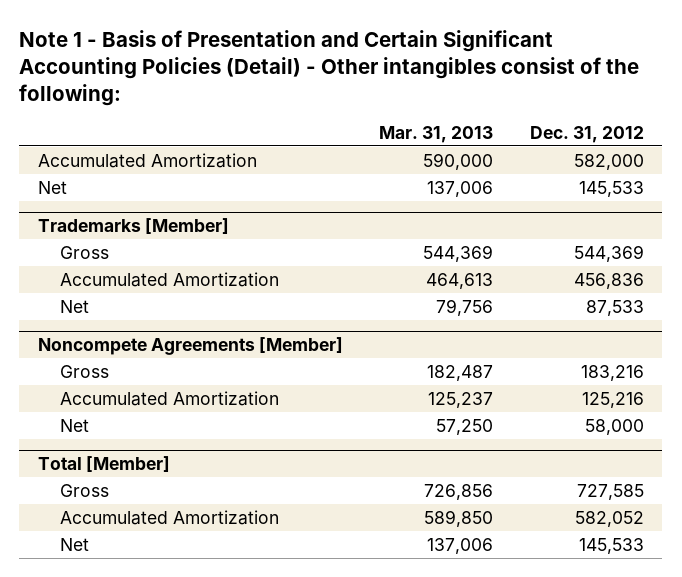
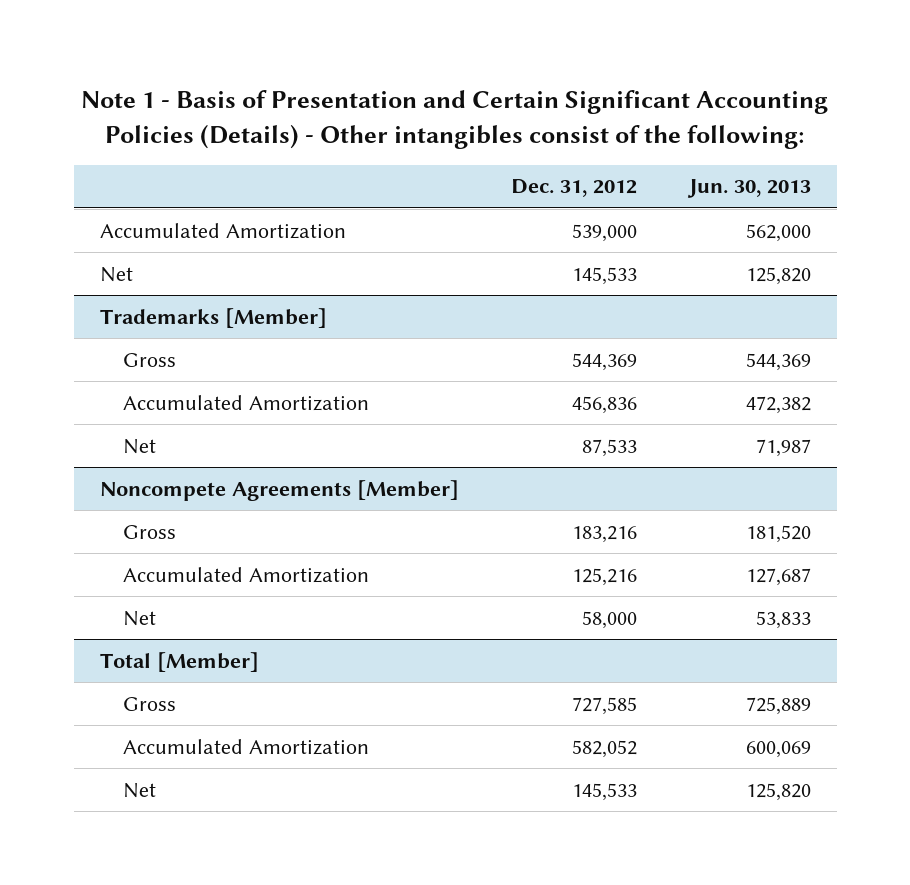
- Note 1 - Basis of Presentation and Certain Significant Accounting Policies (Detail) - Other intangibles consist of the following:
+ Note 1 - Basis of Presentation and Certain Significant Accounting Policies (Details) - Other intangibles consist of the following:
- | Mar. 31, 2013 | Dec. 31, 2012
+ | Dec. 31, 2012 | Jun. 30, 2013
- Accumulated Amortization | 590,000 | 582,000
+ Accumulated Amortization | 539,000 | 562,000

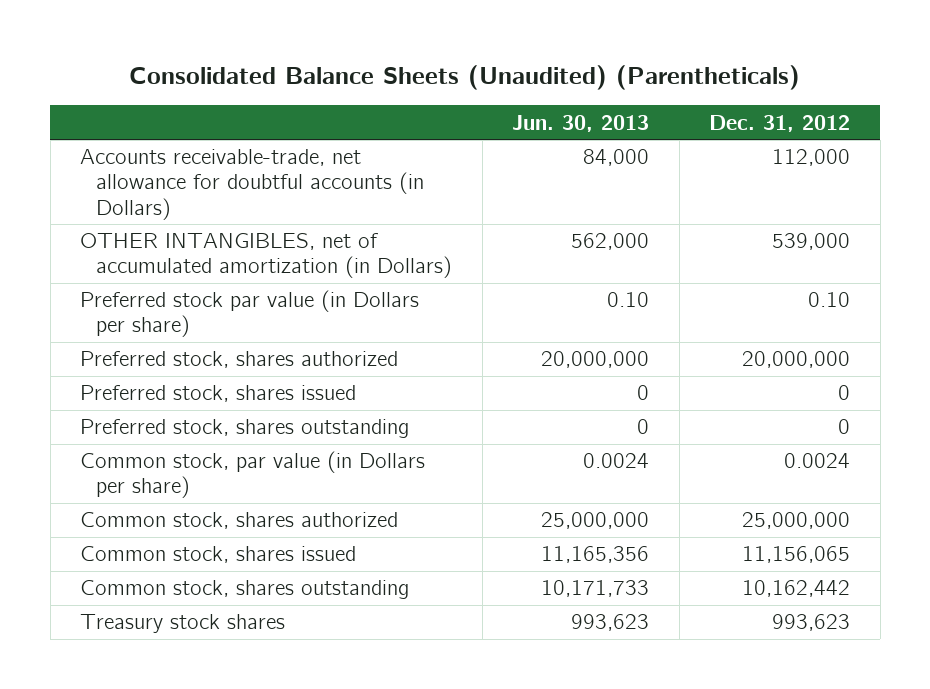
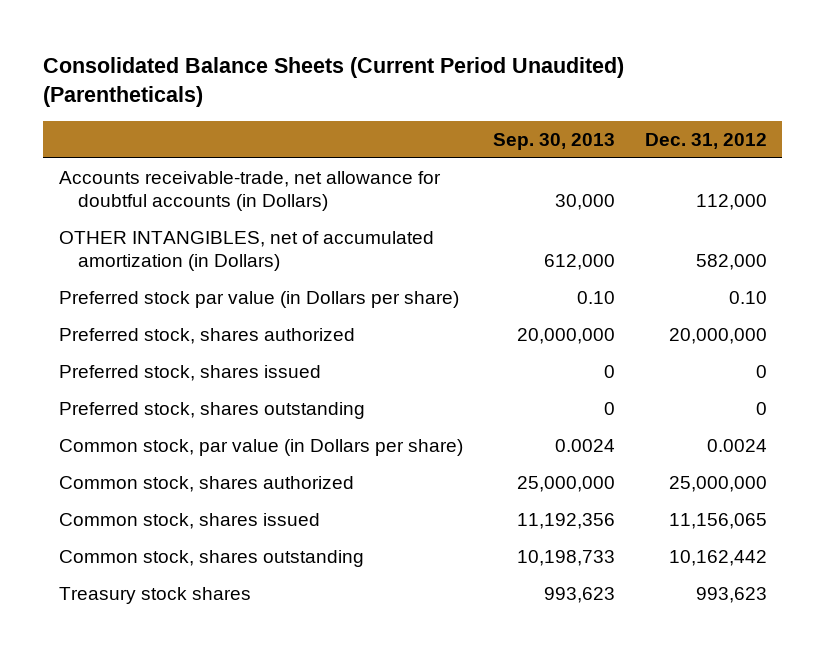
- Consolidated Balance Sheets (Unaudited) (Parentheticals)
+ Consolidated Balance Sheets (Current Period Unaudited) (Parentheticals)
- | Jun. 30, 2013 | Dec. 31, 2012
+ | Sep. 30, 2013 | Dec. 31, 2012
- OTHER INTANGIBLES, net of accumulated amortization (in Dollars) | 562,000 | 539,000
+ OTHER INTANGIBLES, net of accumulated amortization (in Dollars) | 612,000 | 582,000

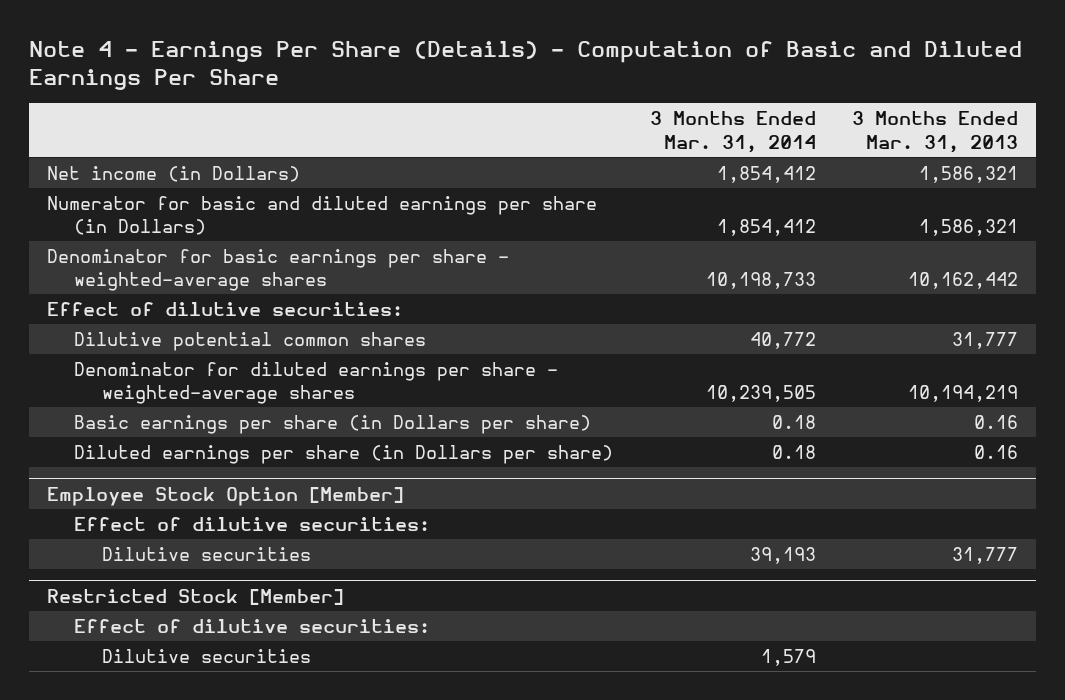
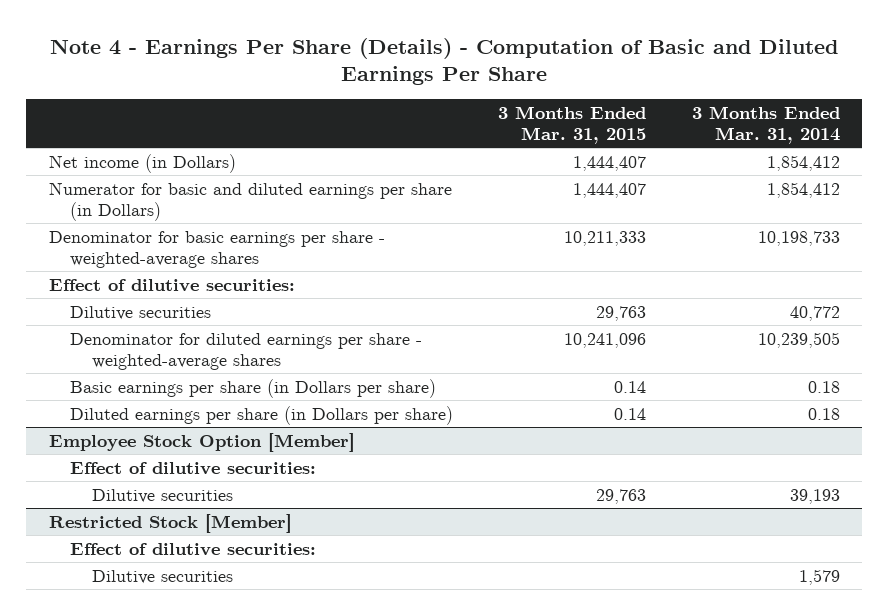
- | 3 Months Ended Mar. 31, 2014 | 3 Months Ended Mar. 31, 2013
+ | 3 Months Ended Mar. 31, 2015 | 3 Months Ended Mar. 31, 2014
- Dilutive potential common shares | 40,772 | 31,777
+ Dilutive securities | 29,763 | 40,772

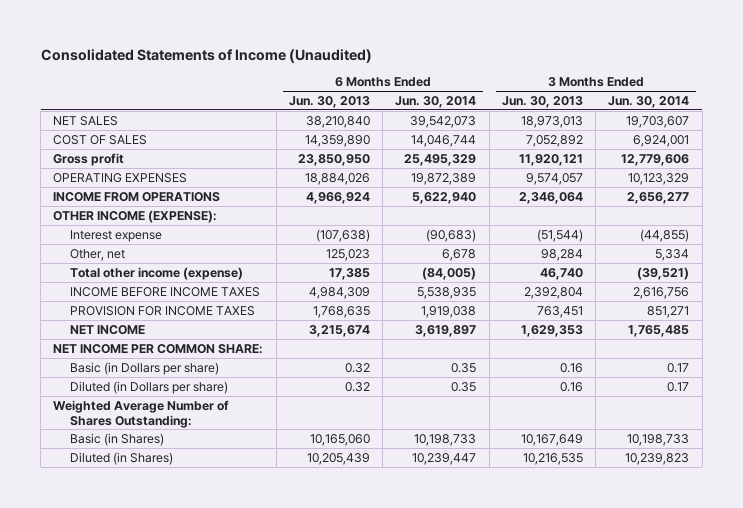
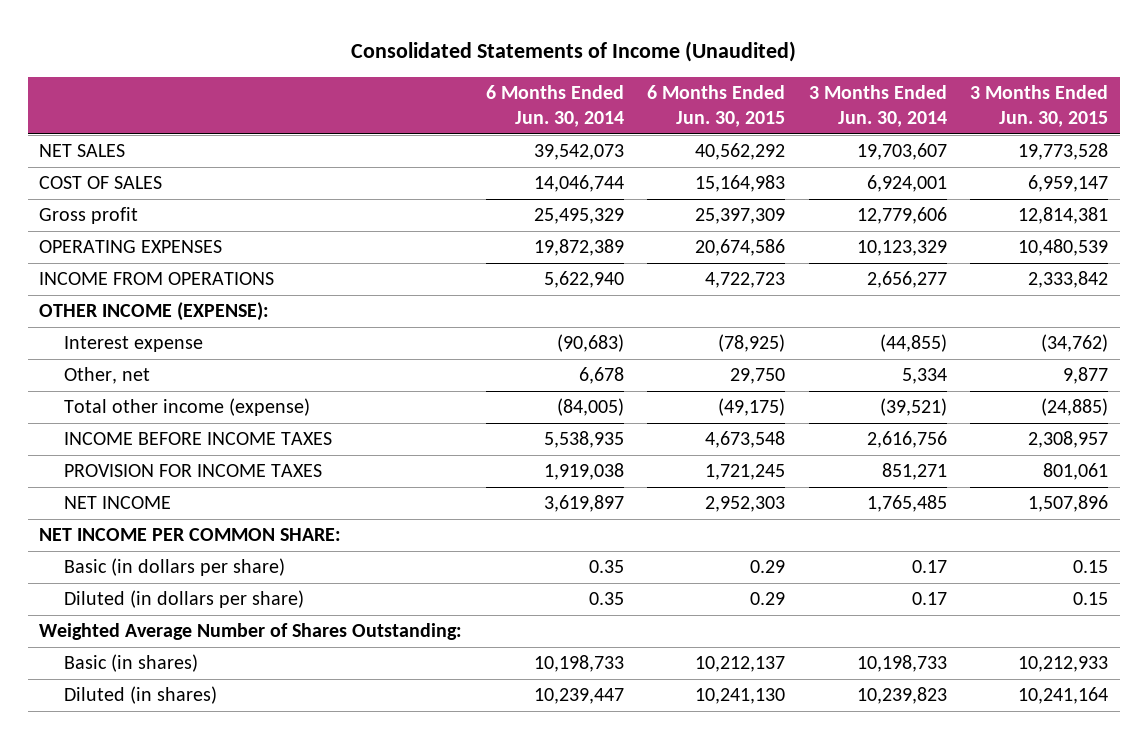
- | 6 Months Ended Jun. 30, 2013 | 6 Months Ended Jun. 30, 2014 | 3 Months Ended Jun. 30, 2013 | 3 Months Ended Jun. 30, 2014
+ | 6 Months Ended Jun. 30, 2014 | 6 Months Ended Jun. 30, 2015 | 3 Months Ended Jun. 30, 2014 | 3 Months Ended Jun. 30, 2015
- Basic (in Dollars per share) | 0.32 | 0.35 | 0.16 | 0.17
- Diluted (in Dollars per share) | 0.32 | 0.35 | 0.16 | 0.17
+ Basic (in dollars per share) | 0.35 | 0.29 | 0.17 | 0.15
+ Diluted (in dollars per share) | 0.35 | 0.29 | 0.17 | 0.15
- Basic (in Shares) | 10,165,060 | 10,198,733 | 10,167,649 | 10,198,733
- Diluted (in Shares) | 10,205,439 | 10,239,447 | 10,216,535 | 10,239,823
+ Basic (in shares) | 10,198,733 | 10,212,137 | 10,198,733 | 10,212,933
+ Diluted (in shares) | 10,239,447 | 10,241,130 | 10,239,823 | 10,241,164

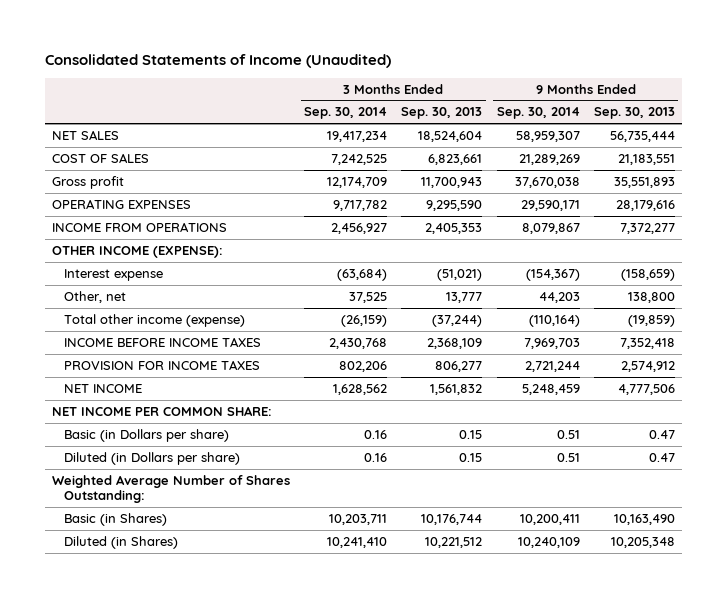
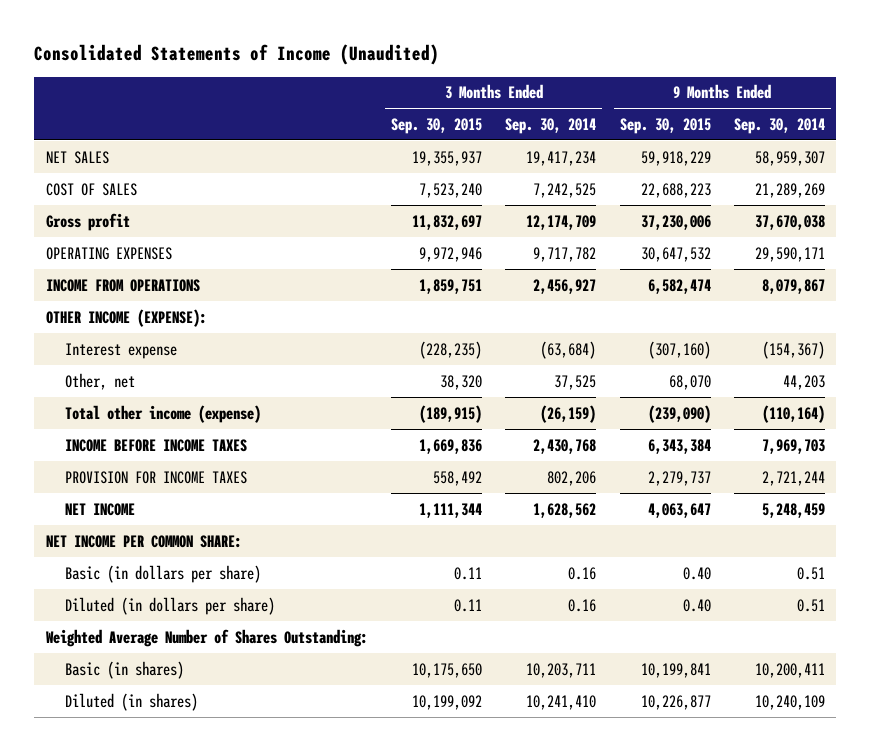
- | 3 Months Ended Sep. 30, 2014 | 3 Months Ended Sep. 30, 2013 | 9 Months Ended Sep. 30, 2014 | 9 Months Ended Sep. 30, 2013
+ | 3 Months Ended Sep. 30, 2015 | 3 Months Ended Sep. 30, 2014 | 9 Months Ended Sep. 30, 2015 | 9 Months Ended Sep. 30, 2014
- Basic (in Dollars per share) | 0.16 | 0.15 | 0.51 | 0.47
- Diluted (in Dollars per share) | 0.16 | 0.15 | 0.51 | 0.47
+ Basic (in dollars per share) | 0.11 | 0.16 | 0.40 | 0.51
+ Diluted (in dollars per share) | 0.11 | 0.16 | 0.40 | 0.51
- Basic (in Shares) | 10,203,711 | 10,176,744 | 10,200,411 | 10,163,490
- Diluted (in Shares) | 10,241,410 | 10,221,512 | 10,240,109 | 10,205,348
+ Basic (in shares) | 10,175,650 | 10,203,711 | 10,199,841 | 10,200,411
+ Diluted (in shares) | 10,199,092 | 10,241,410 | 10,226,877 | 10,240,109

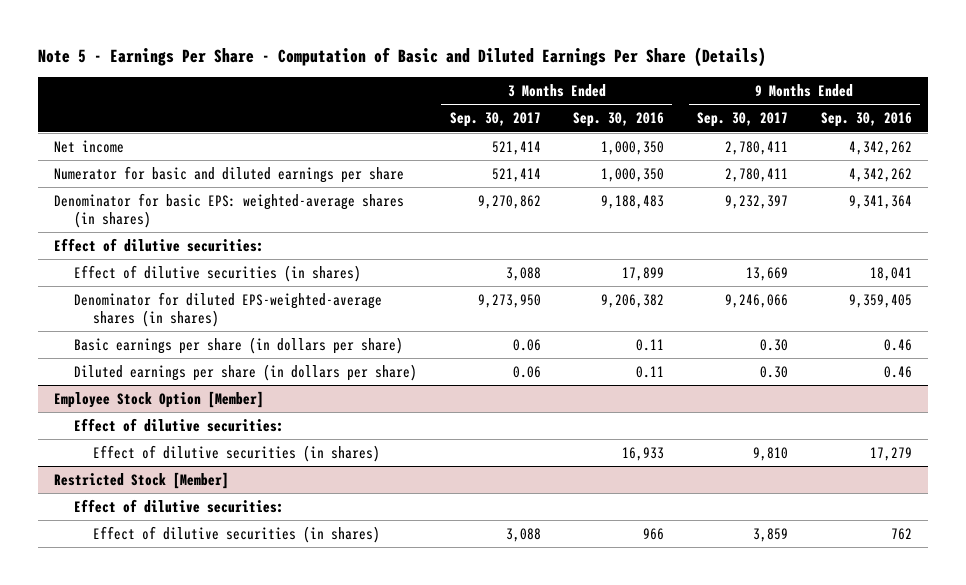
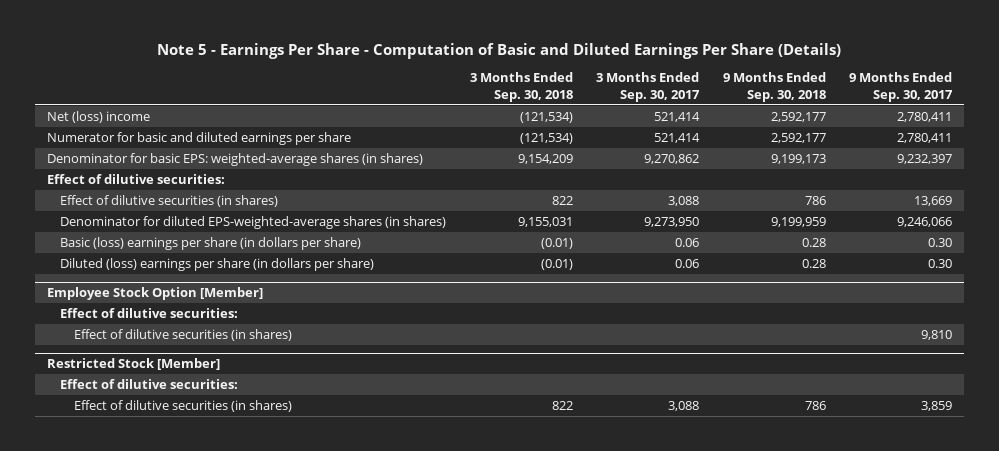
- | 3 Months Ended Sep. 30, 2017 | 3 Months Ended Sep. 30, 2016 | 9 Months Ended Sep. 30, 2017 | 9 Months Ended Sep. 30, 2016
+ | 3 Months Ended Sep. 30, 2018 | 3 Months Ended Sep. 30, 2017 | 9 Months Ended Sep. 30, 2018 | 9 Months Ended Sep. 30, 2017
- Net income | 521,414 | 1,000,350 | 2,780,411 | 4,342,262
+ Net (loss) income | (121,534) | 521,414 | 2,592,177 | 2,780,411
- Basic earnings per share (in dollars per share) | 0.06 | 0.11 | 0.30 | 0.46
- Diluted earnings per share (in dollars per share) | 0.06 | 0.11 | 0.30 | 0.46
+ Basic (loss) earnings per share (in dollars per share) | (0.01) | 0.06 | 0.28 | 0.30
+ Diluted (loss) earnings per share (in dollars per share) | (0.01) | 0.06 | 0.28 | 0.30

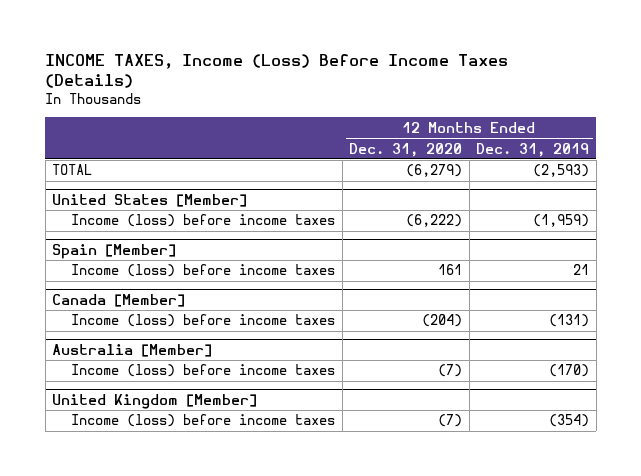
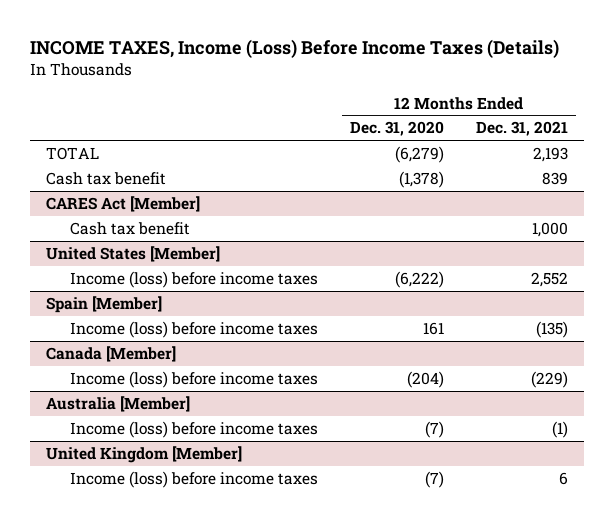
- | 12 Months Ended Dec. 31, 2020 | 12 Months Ended Dec. 31, 2019
+ | 12 Months Ended Dec. 31, 2020 | 12 Months Ended Dec. 31, 2021
+ Cash tax benefit | (1,378) | 839
+ CARES Act [Member]
+ Cash tax benefit | | 1,000

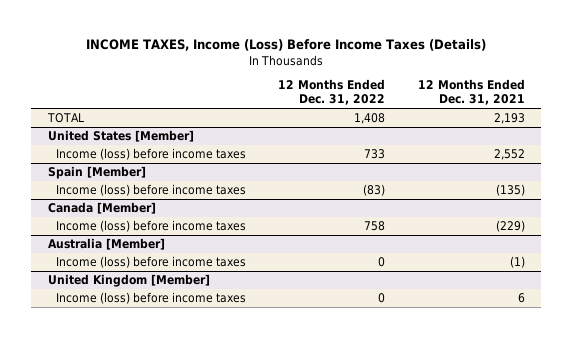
- | 12 Months Ended Dec. 31, 2020 | 12 Months Ended Dec. 31, 2021
+ | 12 Months Ended Dec. 31, 2022 | 12 Months Ended Dec. 31, 2021
- Cash tax benefit | (1,378) | 839
- CARES Act [Member]
- Cash tax benefit | | 1,000

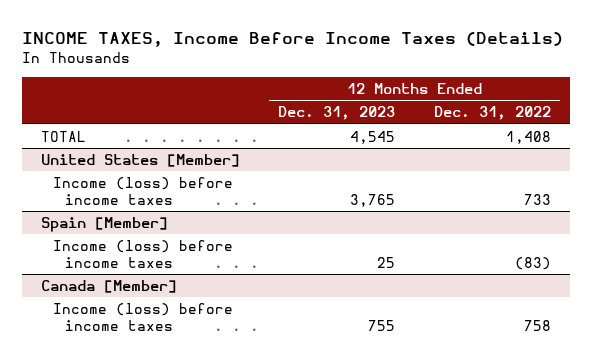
- INCOME TAXES, Income (Loss) Before Income Taxes (Details)
+ INCOME TAXES, Income Before Income Taxes (Details)
- | 12 Months Ended Dec. 31, 2022 | 12 Months Ended Dec. 31, 2021
+ | 12 Months Ended Dec. 31, 2023 | 12 Months Ended Dec. 31, 2022
- Australia [Member]
- Income (loss) before income taxes | 0 | (1)
- United Kingdom [Member]
- Income (loss) before income taxes | 0 | 6

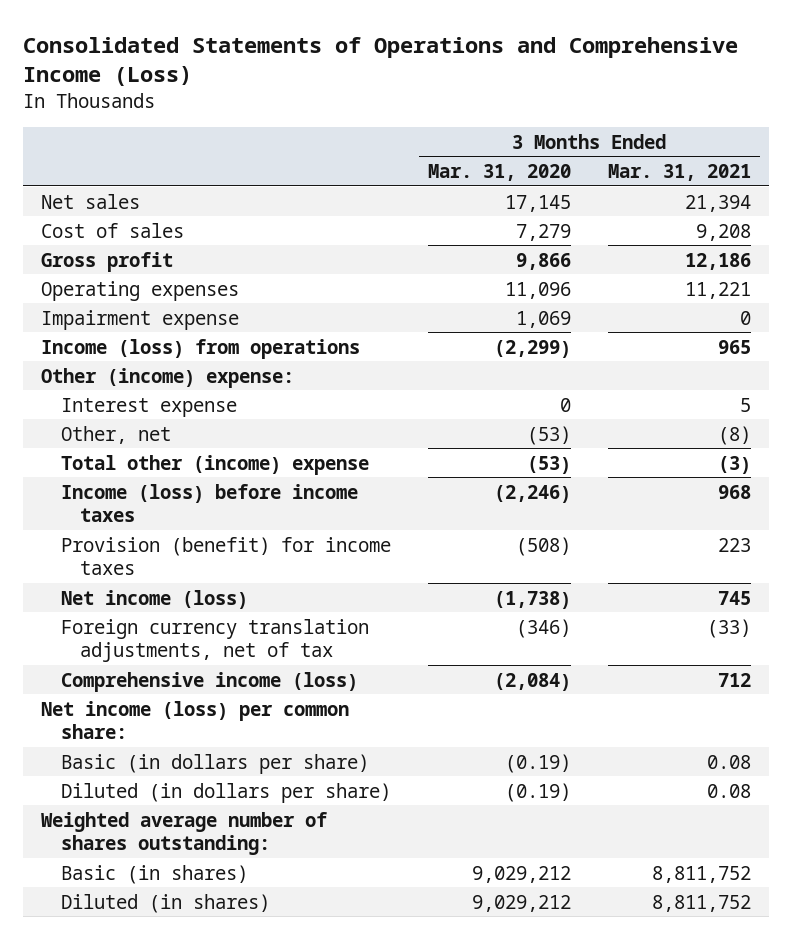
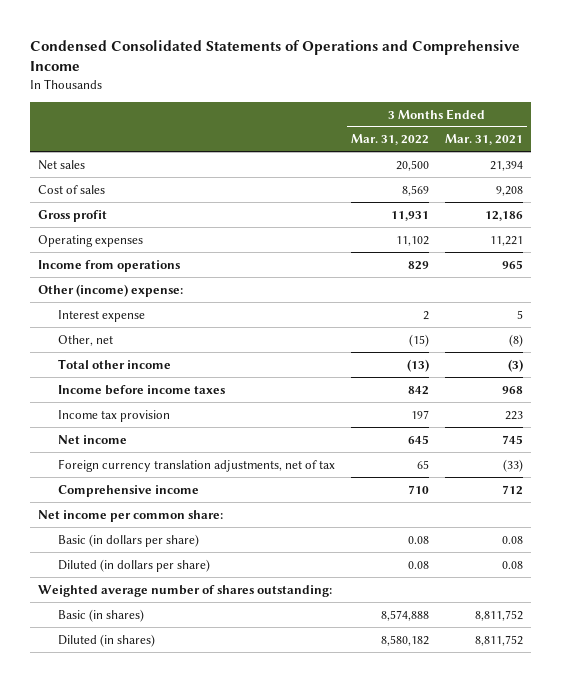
- Consolidated Statements of Operations and Comprehensive Income (Loss)
+ Condensed Consolidated Statements of Operations and Comprehensive Income
- | 3 Months Ended Mar. 31, 2020 | 3 Months Ended Mar. 31, 2021
+ | 3 Months Ended Mar. 31, 2022 | 3 Months Ended Mar. 31, 2021
- Impairment expense | 1,069 | 0
- Income (loss) from operations | (2,299) | 965
+ Income from operations | 829 | 965
- Total other (income) expense | (53) | (3)
- Income (loss) before income taxes | (2,246) | 968
- Provision (benefit) for income taxes | (508) | 223
- Net income (loss) | (1,738) | 745
+ Total other income | (13) | (3)
+ Income before income taxes | 842 | 968
+ Income tax provision | 197 | 223
+ Net income | 645 | 745
- Comprehensive income (loss) | (2,084) | 712
- Net income (loss) per common share:
+ Comprehensive income | 710 | 712
+ Net income per common share:

